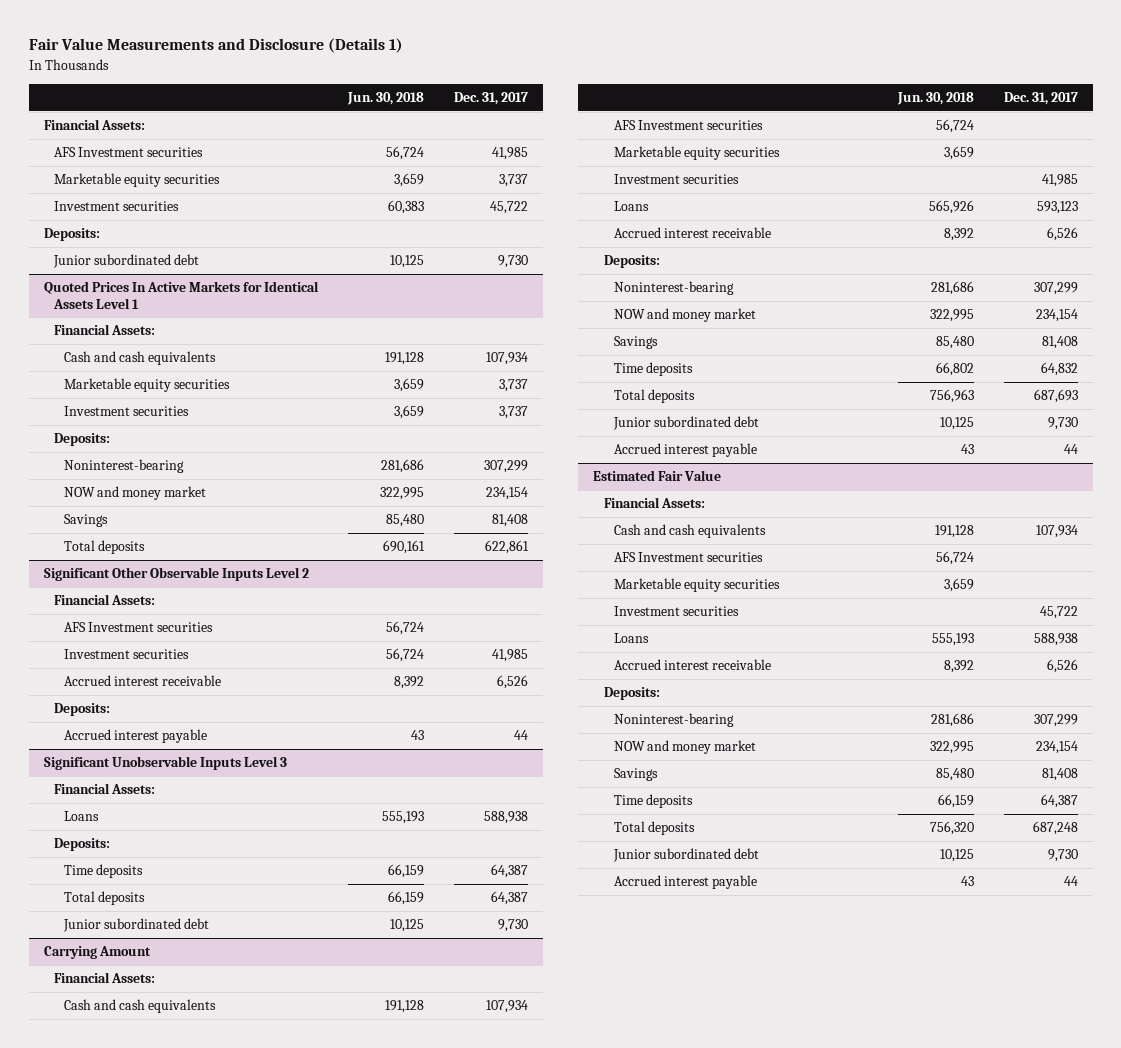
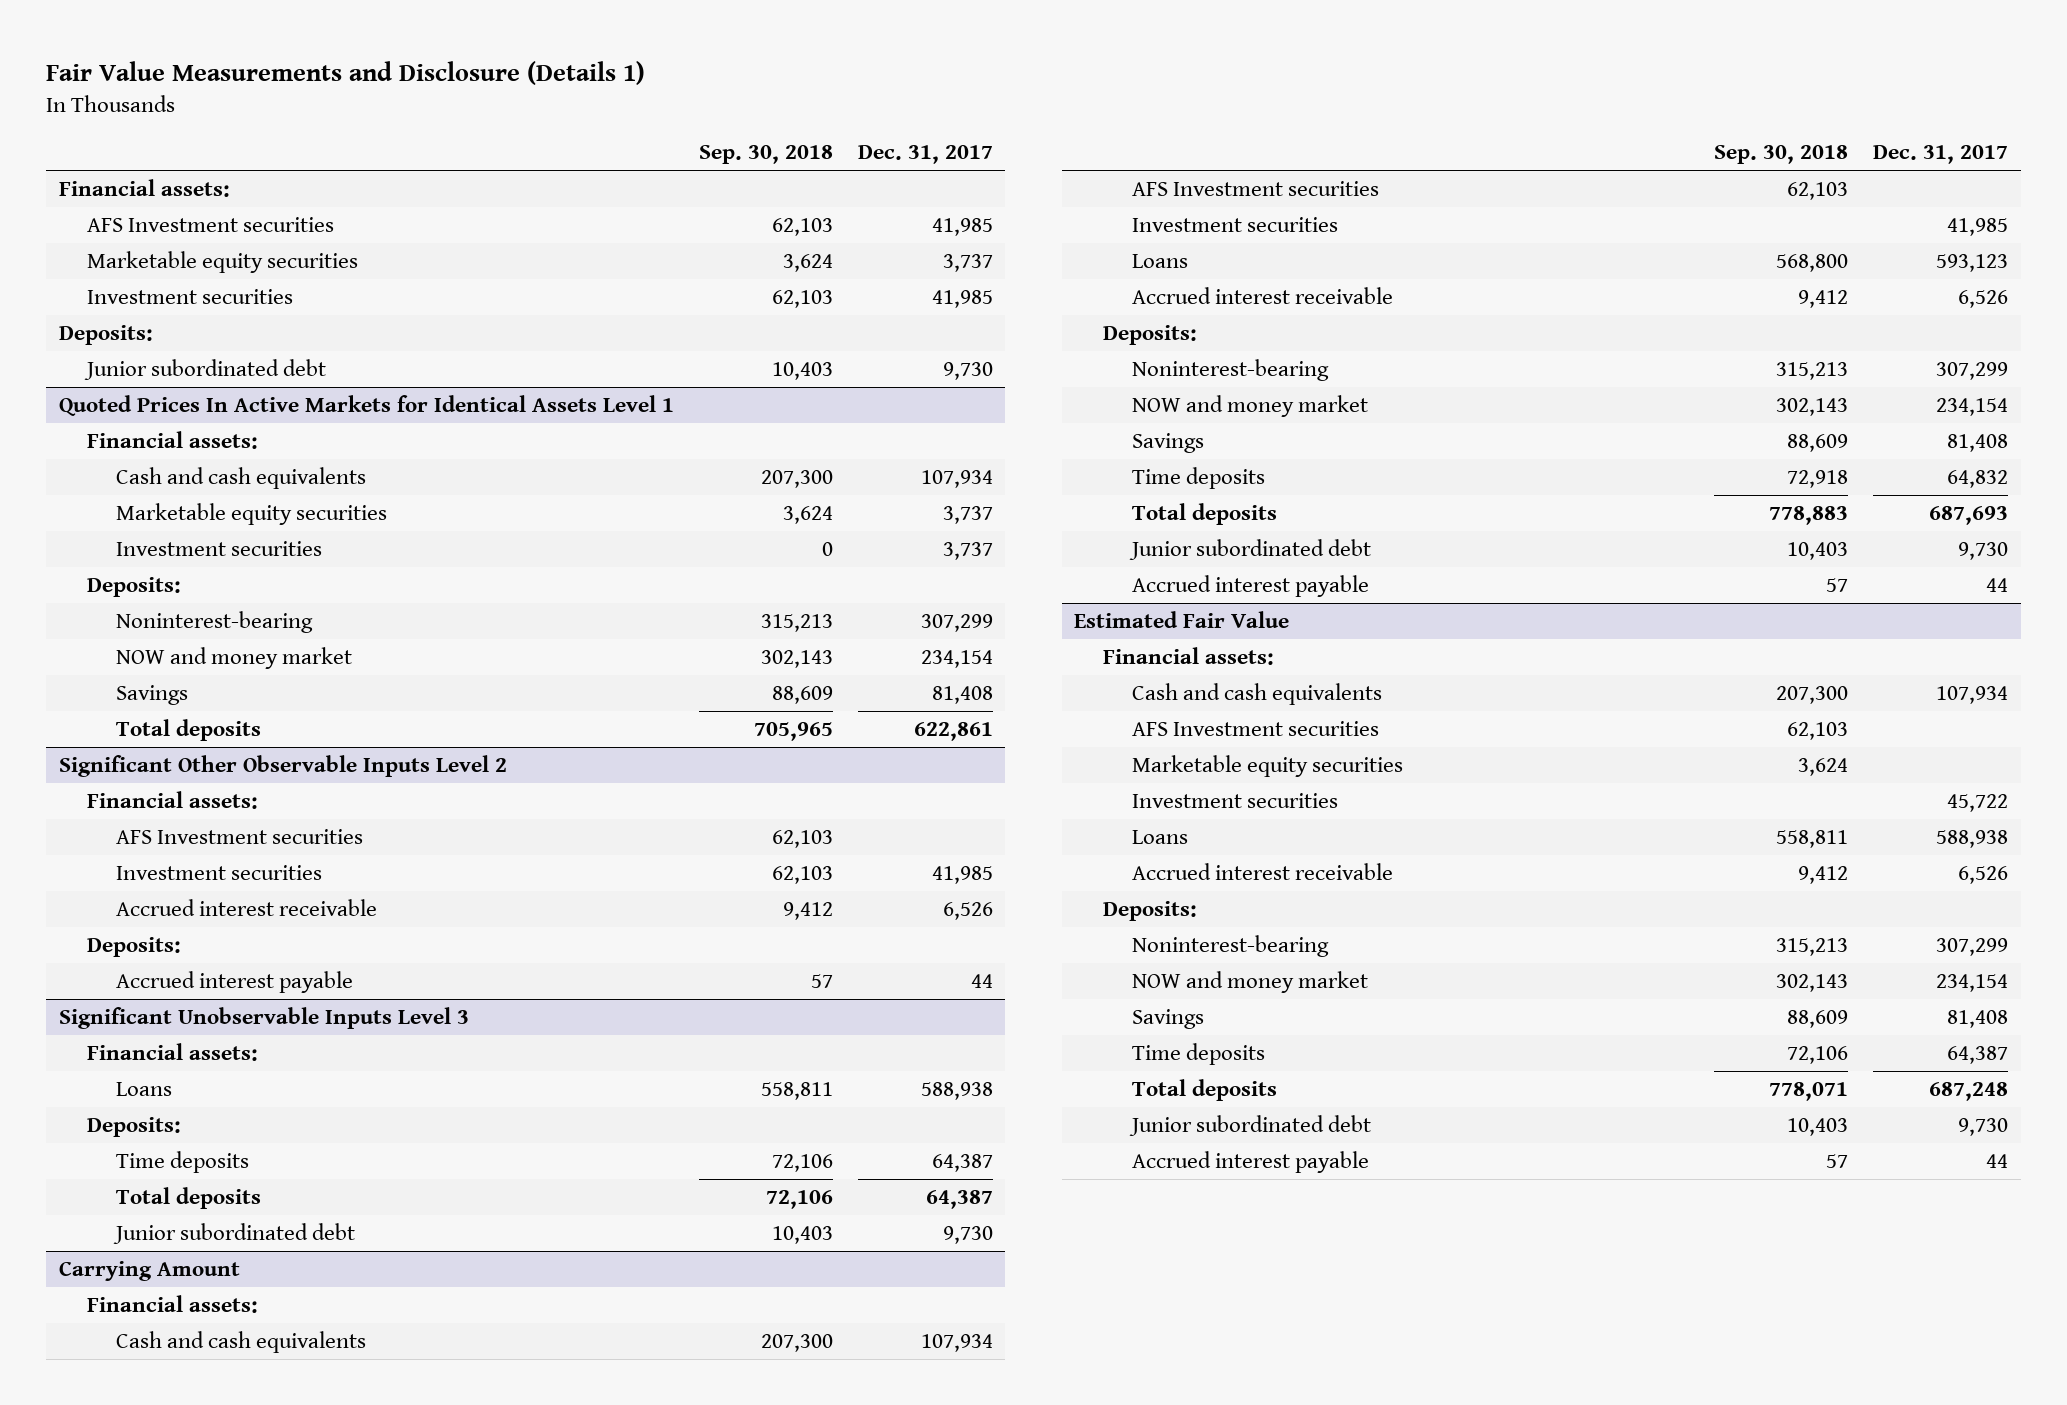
- | Jun. 30, 2018 | Dec. 31, 2017
+ | Sep. 30, 2018 | Dec. 31, 2017
- Financial Assets:
+ Financial assets:
- Investment securities | 60,383 | 45,722
+ Investment securities | 62,103 | 41,985
@ Quoted Prices In Active Markets for Identical Assets Level 1
- Financial Assets:
+ Financial assets:
@ Significant Other Observable Inputs Level 2
- Financial Assets:
+ Financial assets:
@ Significant Unobservable Inputs Level 3
- Financial Assets:
+ Financial assets:
@ Carrying Amount
- Financial Assets:
+ Financial assets:
- Marketable equity securities | 3,659 |
@ Estimated Fair Value
- Financial Assets:
+ Financial assets:

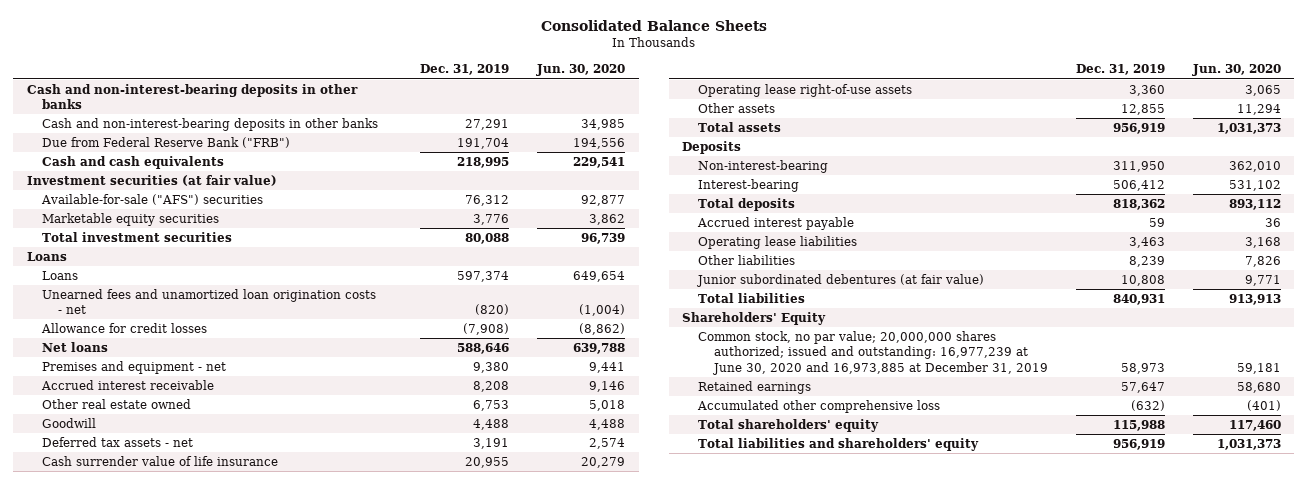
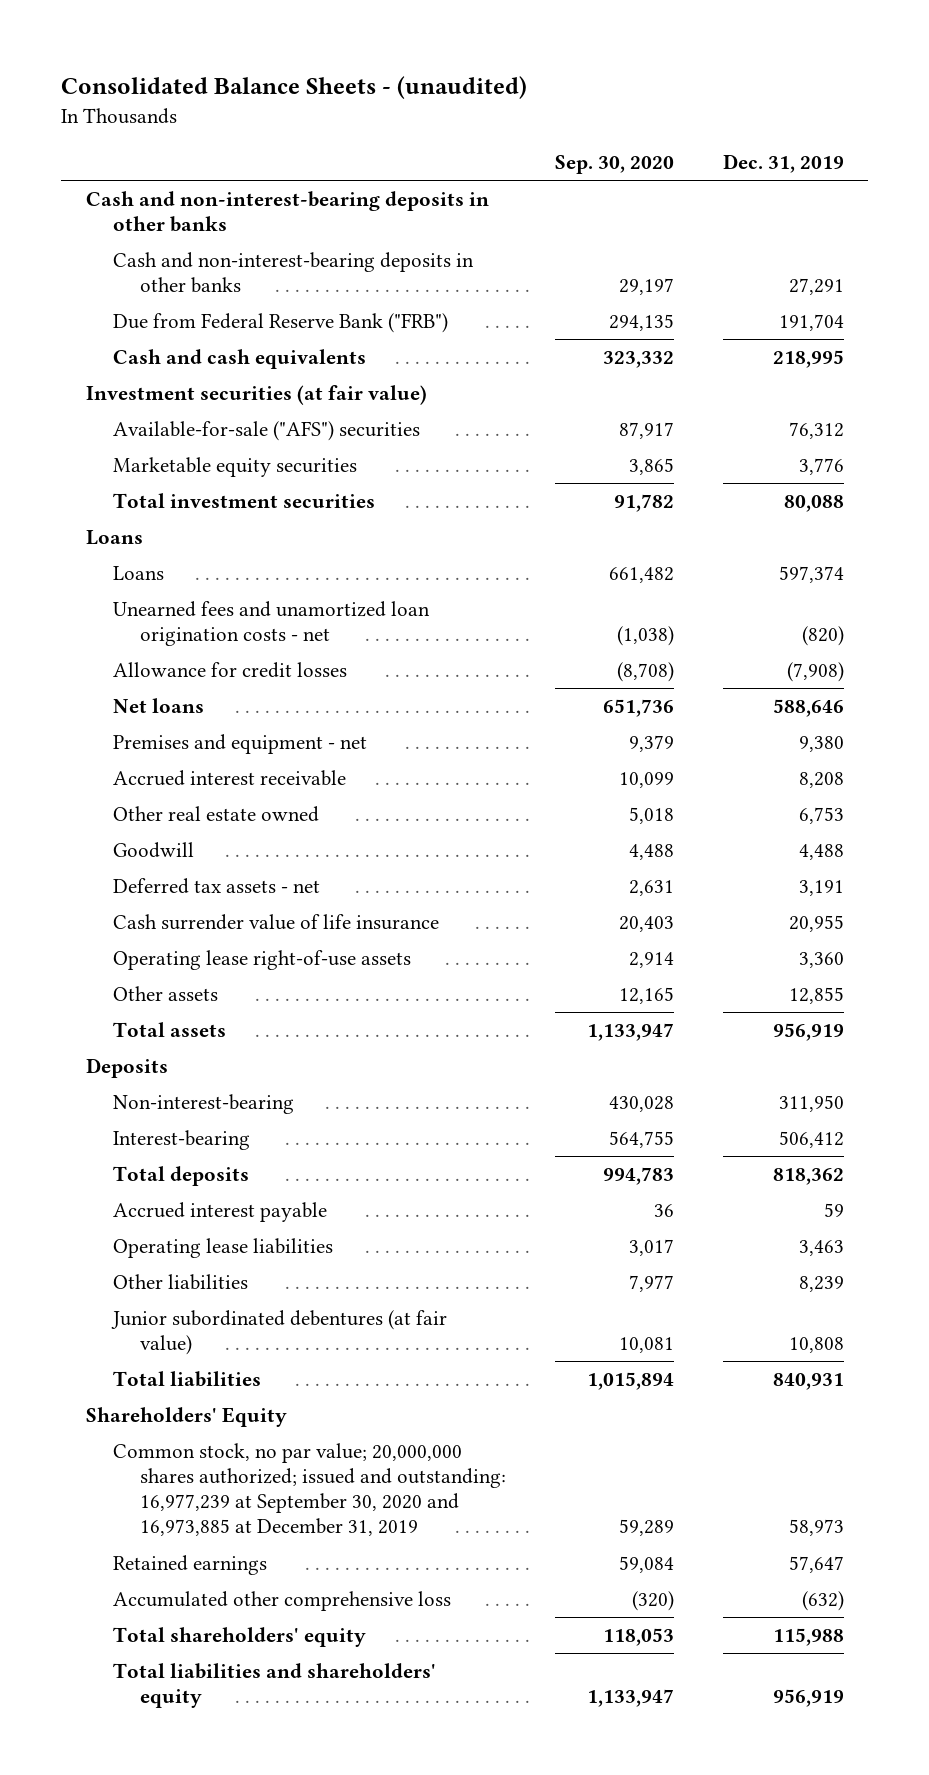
- Consolidated Balance Sheets
+ Consolidated Balance Sheets - (unaudited)
- | Dec. 31, 2019 | Jun. 30, 2020
+ | Sep. 30, 2020 | Dec. 31, 2019
- Common stock, no par value; 20,000,000 shares authorized; issued and outstanding: 16,977,239 at June 30, 2020 and 16,973,885 at December 31, 2019 | 58,973 | 59,181
+ Common stock, no par value; 20,000,000 shares authorized; issued and outstanding: 16,977,239 at September 30, 2020 and 16,973,885 at December 31, 2019 | 59,289 | 58,973

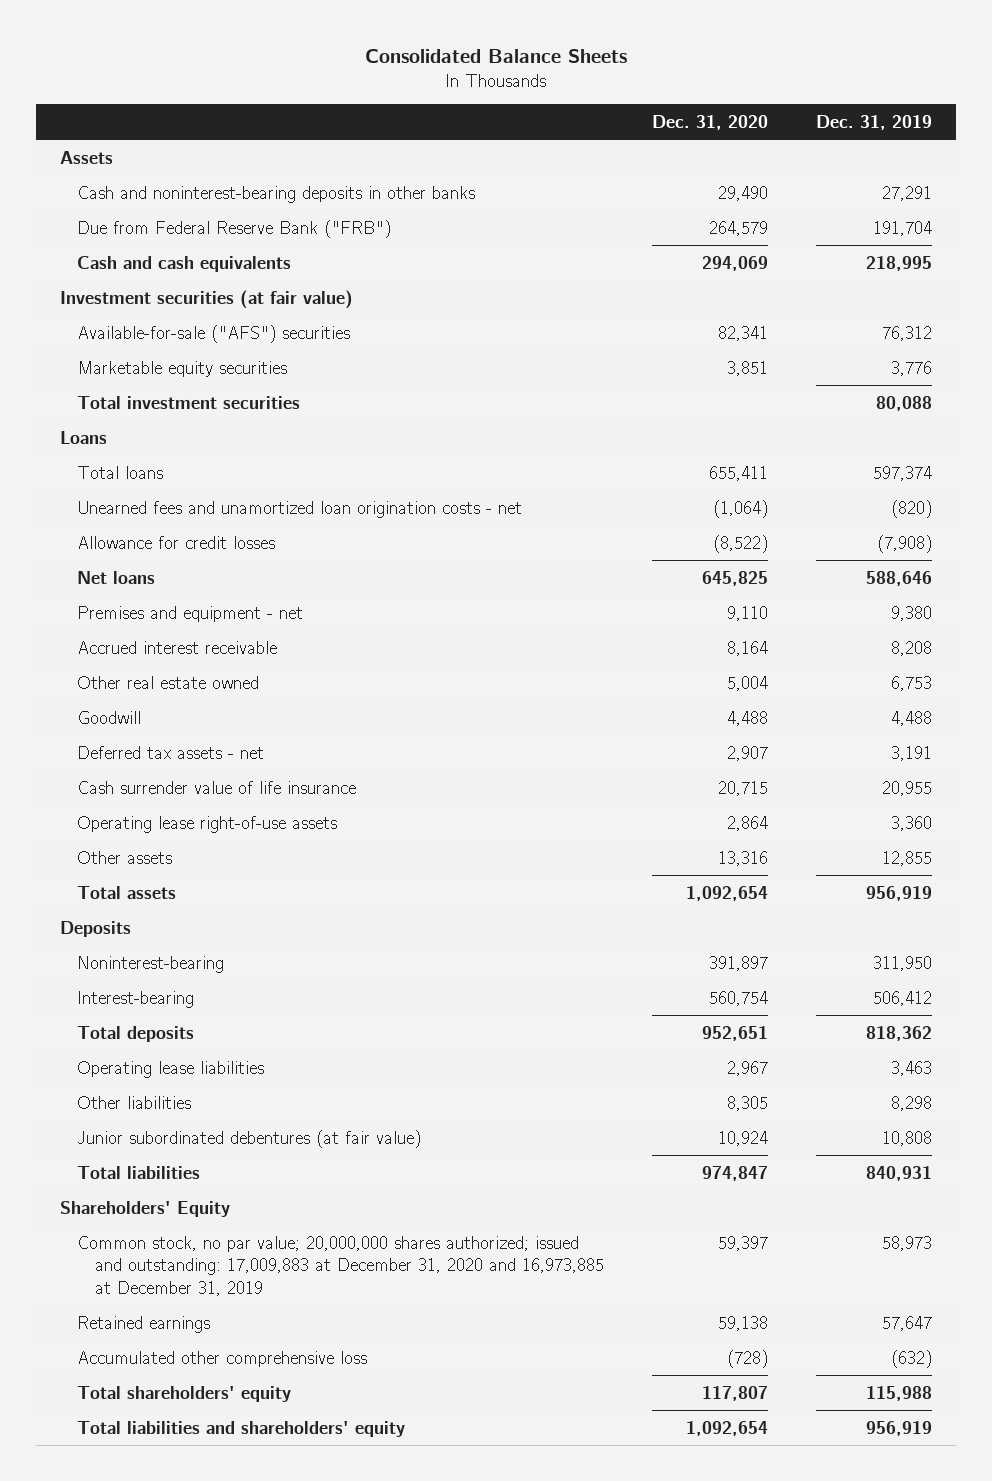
- Consolidated Balance Sheets - (unaudited)
+ Consolidated Balance Sheets
- | Sep. 30, 2020 | Dec. 31, 2019
+ | Dec. 31, 2020 | Dec. 31, 2019
- Cash and non-interest-bearing deposits in other banks
- Cash and non-interest-bearing deposits in other banks | 29,197 | 27,291
+ Assets
+ Cash and noninterest-bearing deposits in other banks | 29,490 | 27,291
- Loans | 661,482 | 597,374
+ Total loans | 655,411 | 597,374
- Non-interest-bearing | 430,028 | 311,950
+ Noninterest-bearing | 391,897 | 311,950
- Accrued interest payable | 36 | 59
- Other liabilities | 7,977 | 8,239
+ Other liabilities | 8,305 | 8,298
- Common stock, no par value; 20,000,000 shares authorized; issued and outstanding: 16,977,239 at September 30, 2020 and 16,973,885 at December 31, 2019 | 59,289 | 58,973
+ Common stock, no par value; 20,000,000 shares authorized; issued and outstanding: 17,009,883 at December 31, 2020 and 16,973,885 at December 31, 2019 | 59,397 | 58,973

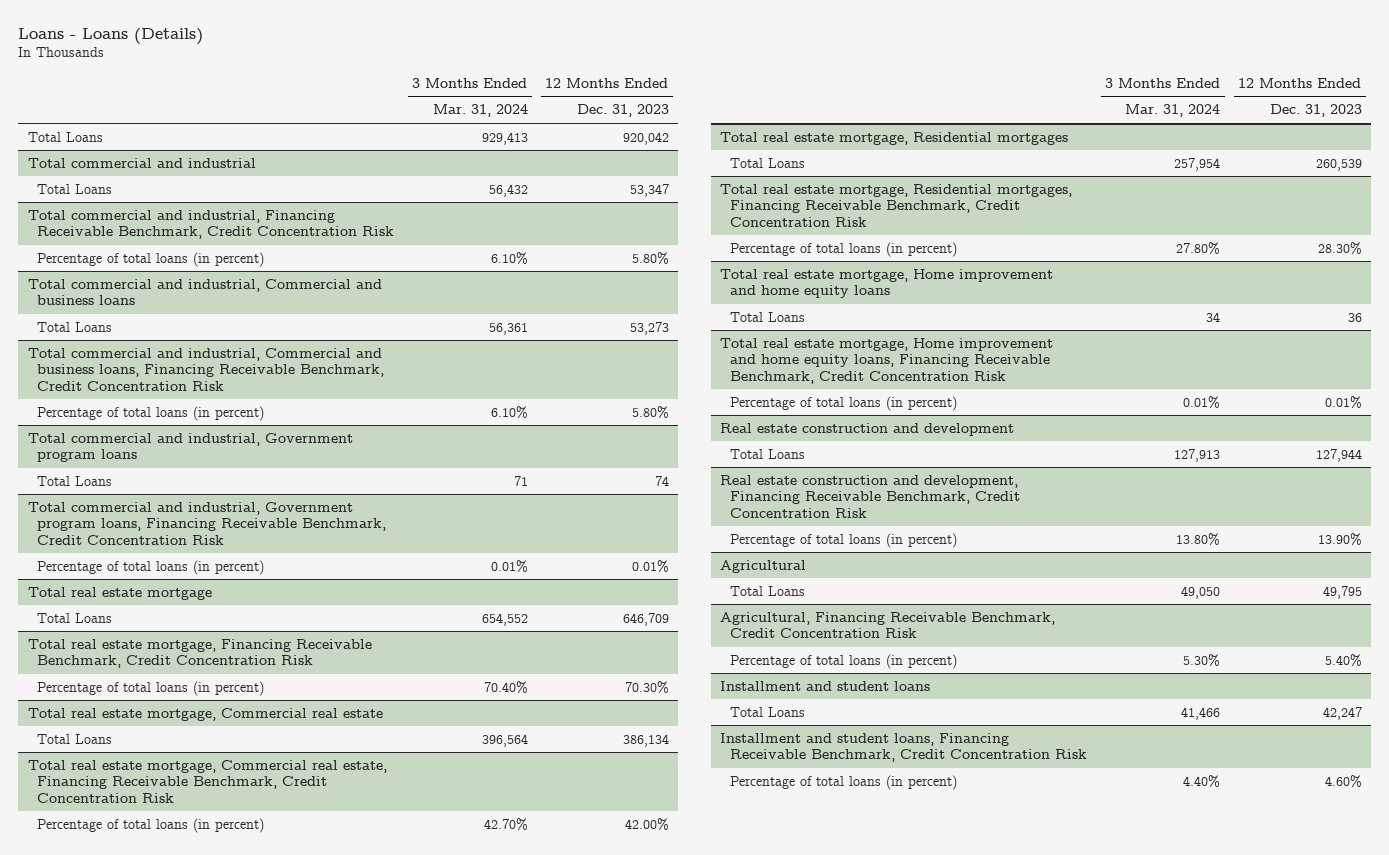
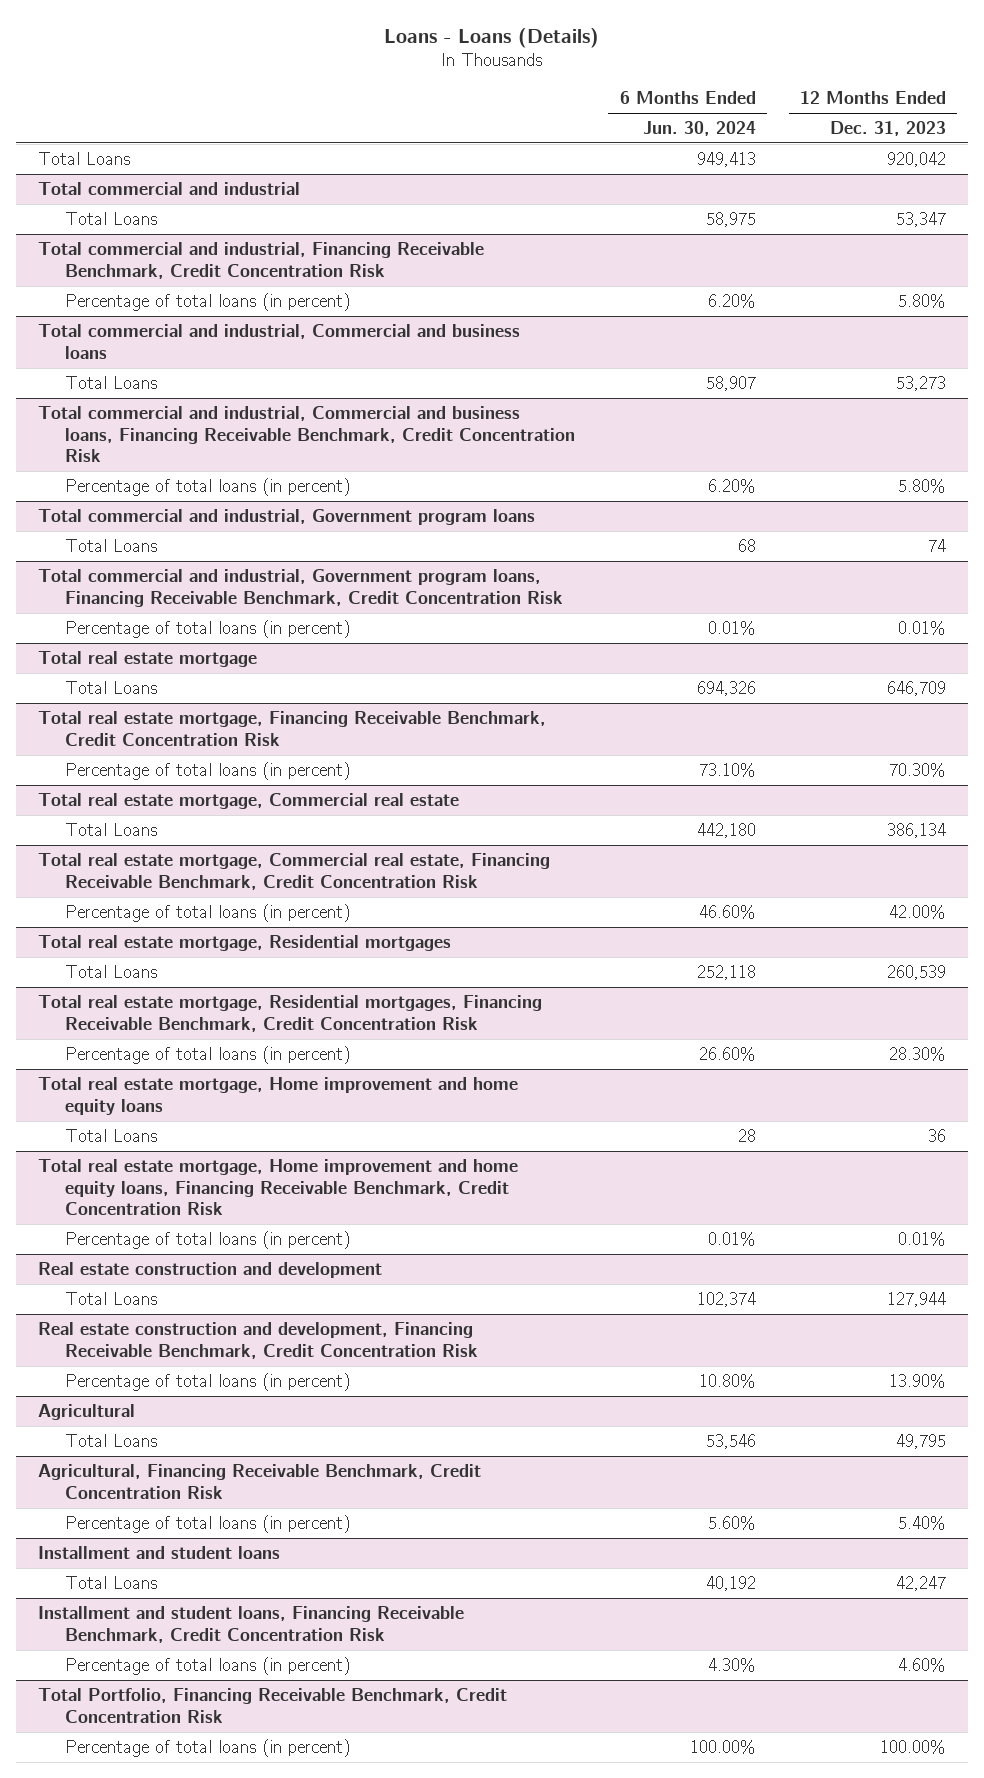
- | 3 Months Ended Mar. 31, 2024 | 12 Months Ended Dec. 31, 2023
+ | 6 Months Ended Jun. 30, 2024 | 12 Months Ended Dec. 31, 2023
+ Total Portfolio, Financing Receivable Benchmark, Credit Concentration Risk
+ Percentage of total loans (in percent) | 100.00% | 100.00%

